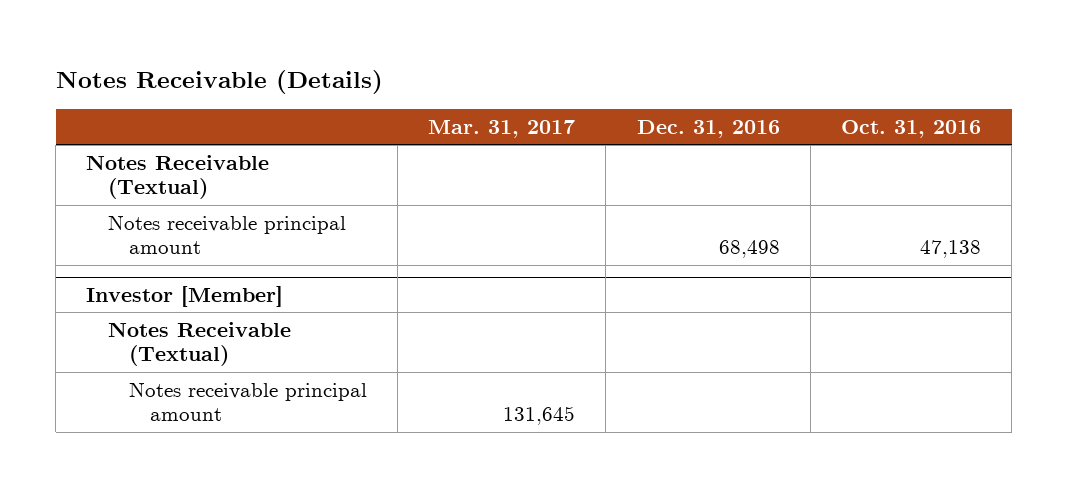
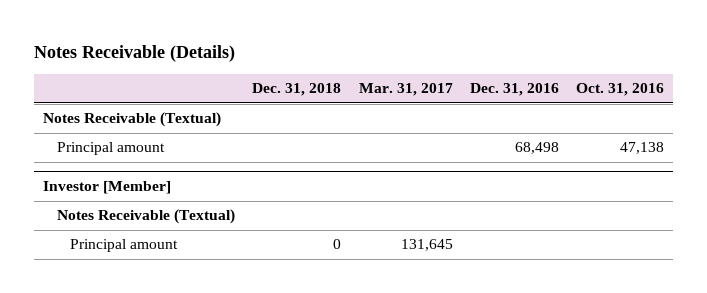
- | Mar. 31, 2017 | Dec. 31, 2016 | Oct. 31, 2016
+ | Dec. 31, 2018 | Mar. 31, 2017 | Dec. 31, 2016 | Oct. 31, 2016
- Notes receivable principal amount | | 68,498 | 47,138
+ Principal amount | | | 68,498 | 47,138
@ Investor [Member]
- Notes receivable principal amount | 131,645 | |
+ Principal amount | 0 | 131,645 | |

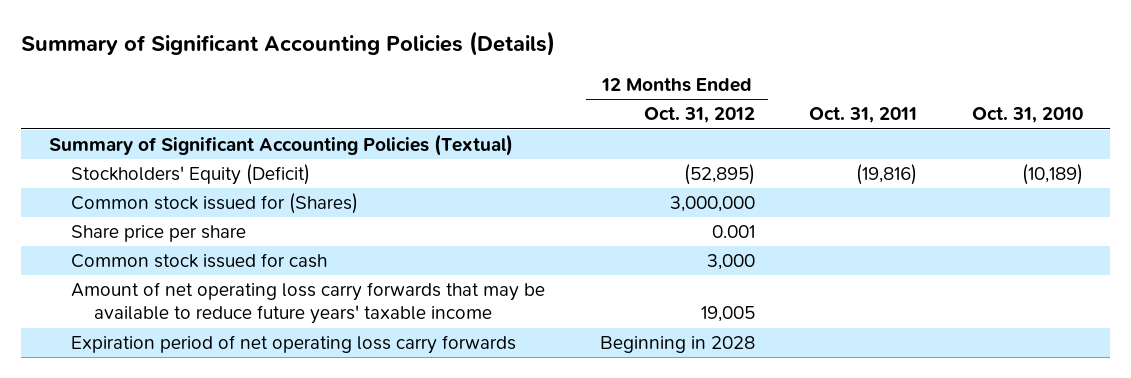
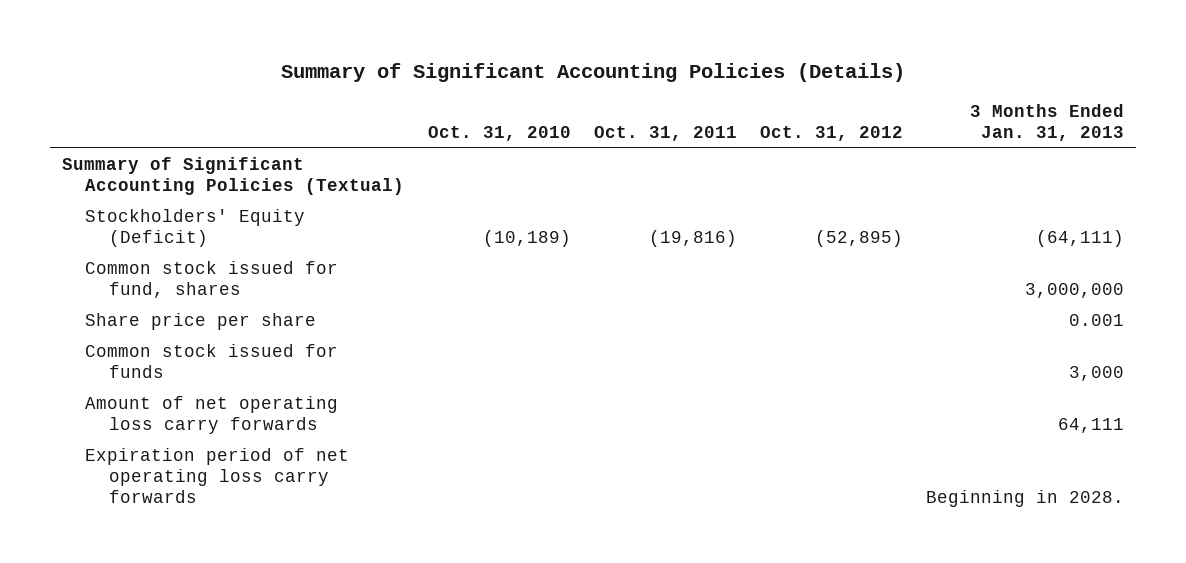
- | 12 Months Ended Oct. 31, 2012 | Oct. 31, 2011 | Oct. 31, 2010
+ | Oct. 31, 2010 | Oct. 31, 2011 | Oct. 31, 2012 | 3 Months Ended Jan. 31, 2013
- Common stock issued for (Shares) | 3,000,000 | |
+ Common stock issued for fund, shares | | | | 3,000,000
- Common stock issued for cash | 3,000 | |
- Amount of net operating loss carry forwards that may be available to reduce future years' taxable income | 19,005 | |
+ Common stock issued for funds | | | | 3,000
+ Amount of net operating loss carry forwards | | | | 64,111

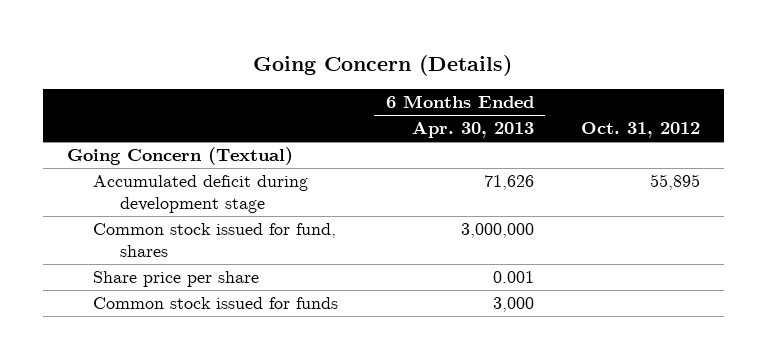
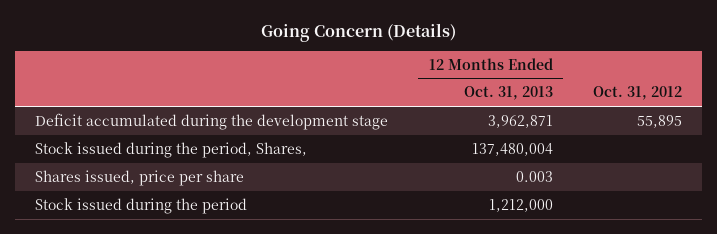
- | 6 Months Ended Apr. 30, 2013 | Oct. 31, 2012
+ | 12 Months Ended Oct. 31, 2013 | Oct. 31, 2012
- Going Concern (Textual)
- Accumulated deficit during development stage | 71,626 | 55,895
- Common stock issued for fund, shares | 3,000,000 |
- Share price per share | 0.001 |
- Common stock issued for funds | 3,000 |
+ Deficit accumulated during the development stage | 3,962,871 | 55,895
+ Stock issued during the period, Shares, | 137,480,004 |
+ Shares issued, price per share | 0.003 |
+ Stock issued during the period | 1,212,000 |

